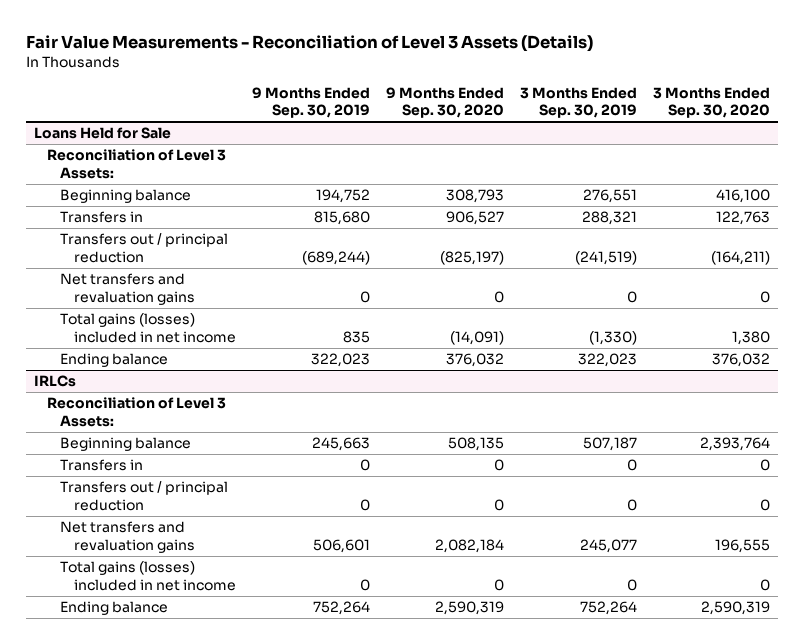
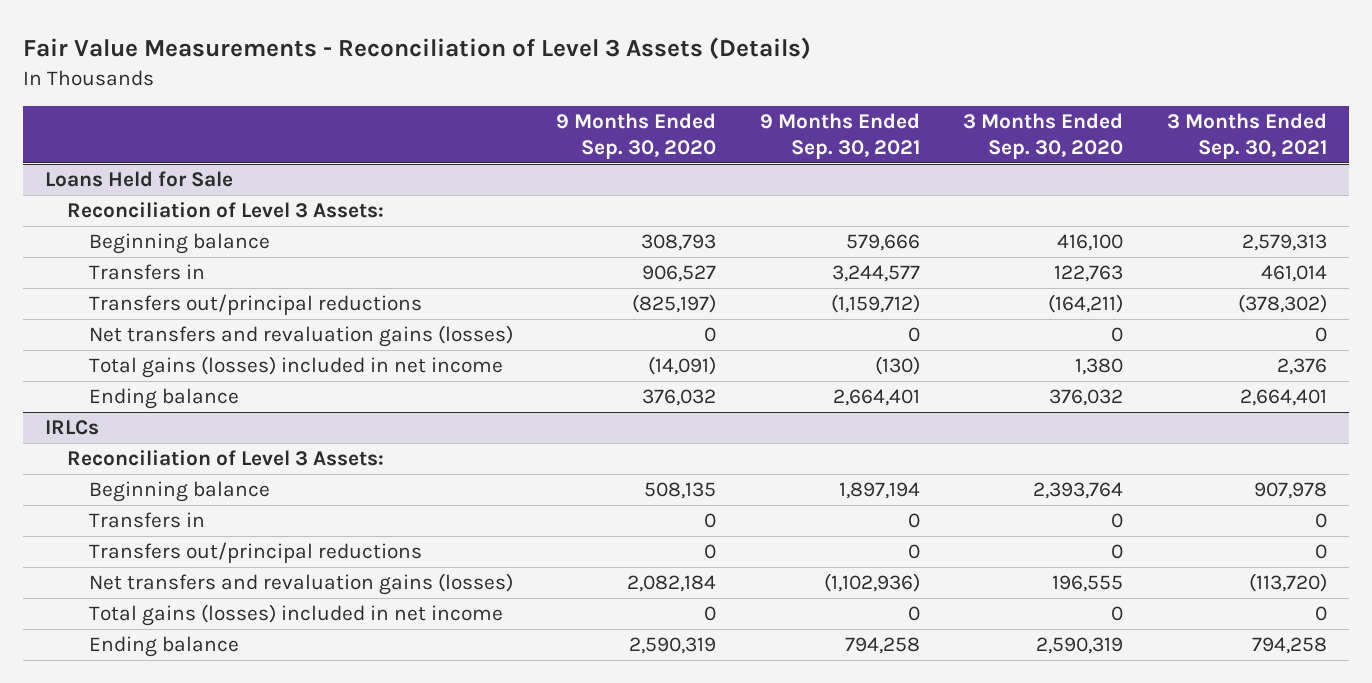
- | 9 Months Ended Sep. 30, 2019 | 9 Months Ended Sep. 30, 2020 | 3 Months Ended Sep. 30, 2019 | 3 Months Ended Sep. 30, 2020
+ | 9 Months Ended Sep. 30, 2020 | 9 Months Ended Sep. 30, 2021 | 3 Months Ended Sep. 30, 2020 | 3 Months Ended Sep. 30, 2021
@ Loans Held for Sale
- Transfers out / principal reduction | (689,244) | (825,197) | (241,519) | (164,211)
- Net transfers and revaluation gains | 0 | 0 | 0 | 0
+ Transfers out/principal reductions | (825,197) | (1,159,712) | (164,211) | (378,302)
+ Net transfers and revaluation gains (losses) | 0 | 0 | 0 | 0
@ IRLCs
- Transfers out / principal reduction | 0 | 0 | 0 | 0
- Net transfers and revaluation gains | 506,601 | 2,082,184 | 245,077 | 196,555
+ Transfers out/principal reductions | 0 | 0 | 0 | 0
+ Net transfers and revaluation gains (losses) | 2,082,184 | (1,102,936) | 196,555 | (113,720)

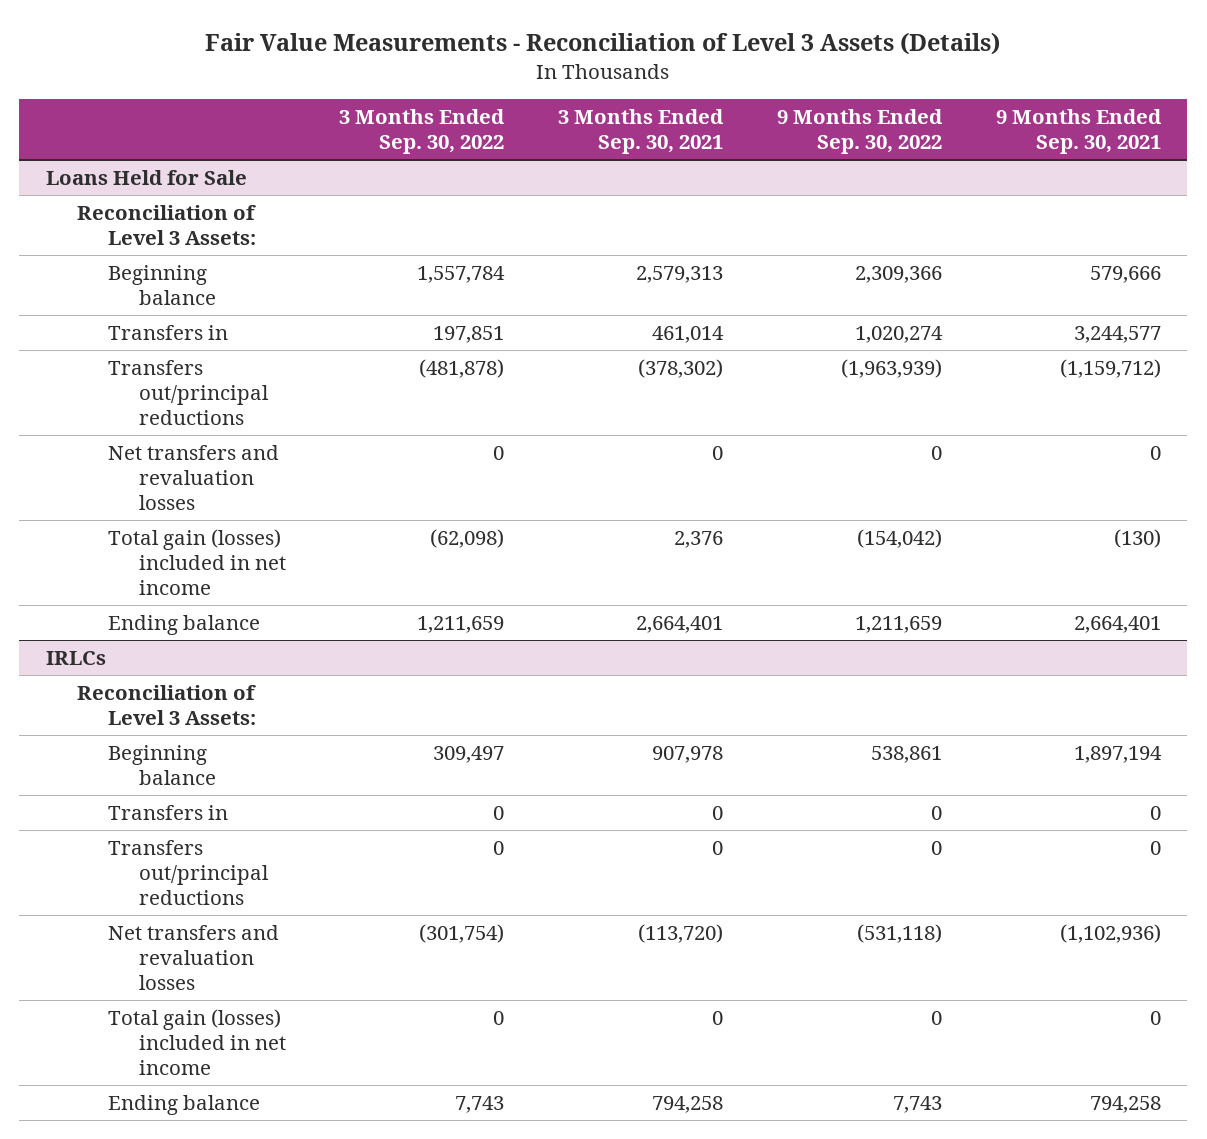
- | 9 Months Ended Sep. 30, 2020 | 9 Months Ended Sep. 30, 2021 | 3 Months Ended Sep. 30, 2020 | 3 Months Ended Sep. 30, 2021
+ | 3 Months Ended Sep. 30, 2022 | 3 Months Ended Sep. 30, 2021 | 9 Months Ended Sep. 30, 2022 | 9 Months Ended Sep. 30, 2021
@ Loans Held for Sale
- Net transfers and revaluation gains (losses) | 0 | 0 | 0 | 0
- Total gains (losses) included in net income | (14,091) | (130) | 1,380 | 2,376
+ Net transfers and revaluation losses | 0 | 0 | 0 | 0
+ Total gain (losses) included in net income | (62,098) | 2,376 | (154,042) | (130)
@ IRLCs
- Net transfers and revaluation gains (losses) | 2,082,184 | (1,102,936) | 196,555 | (113,720)
- Total gains (losses) included in net income | 0 | 0 | 0 | 0
+ Net transfers and revaluation losses | (301,754) | (113,720) | (531,118) | (1,102,936)
+ Total gain (losses) included in net income | 0 | 0 | 0 | 0

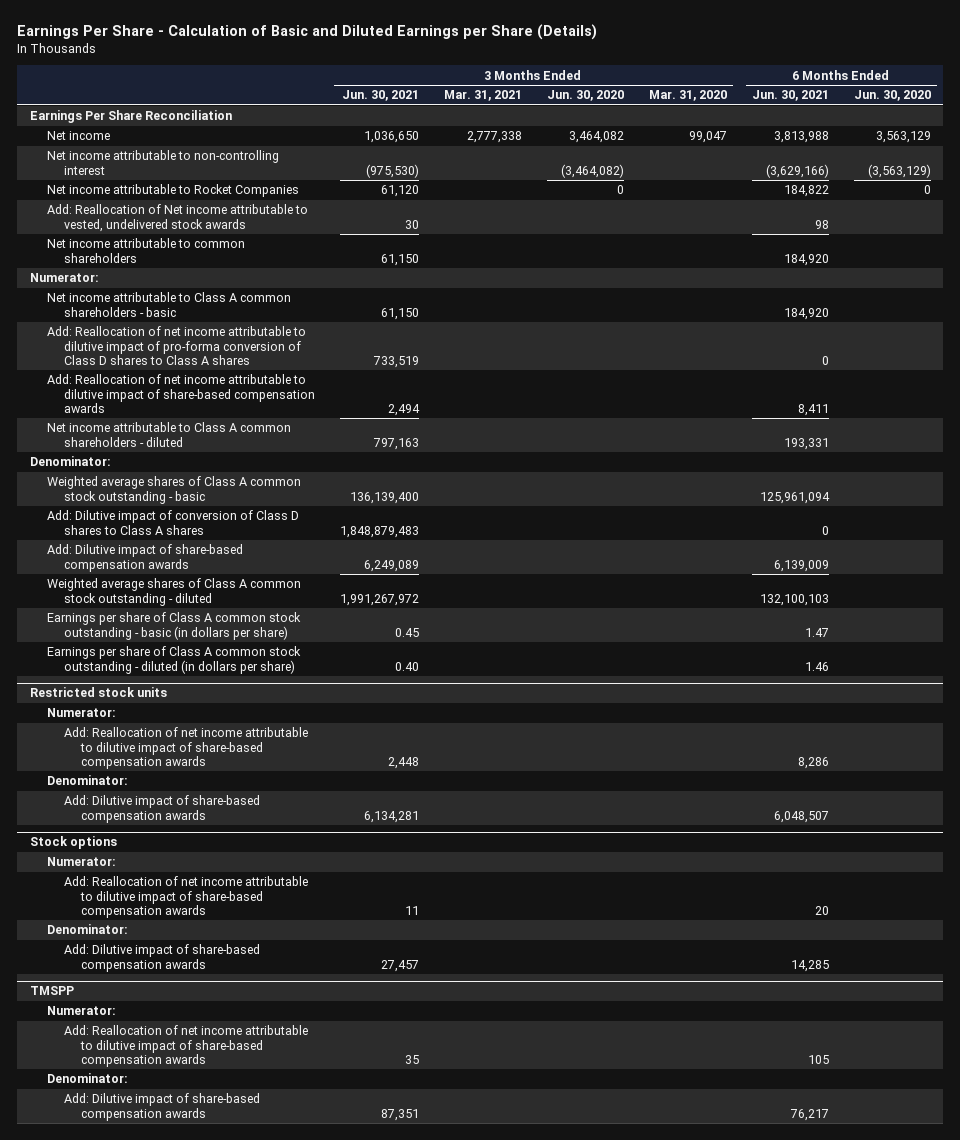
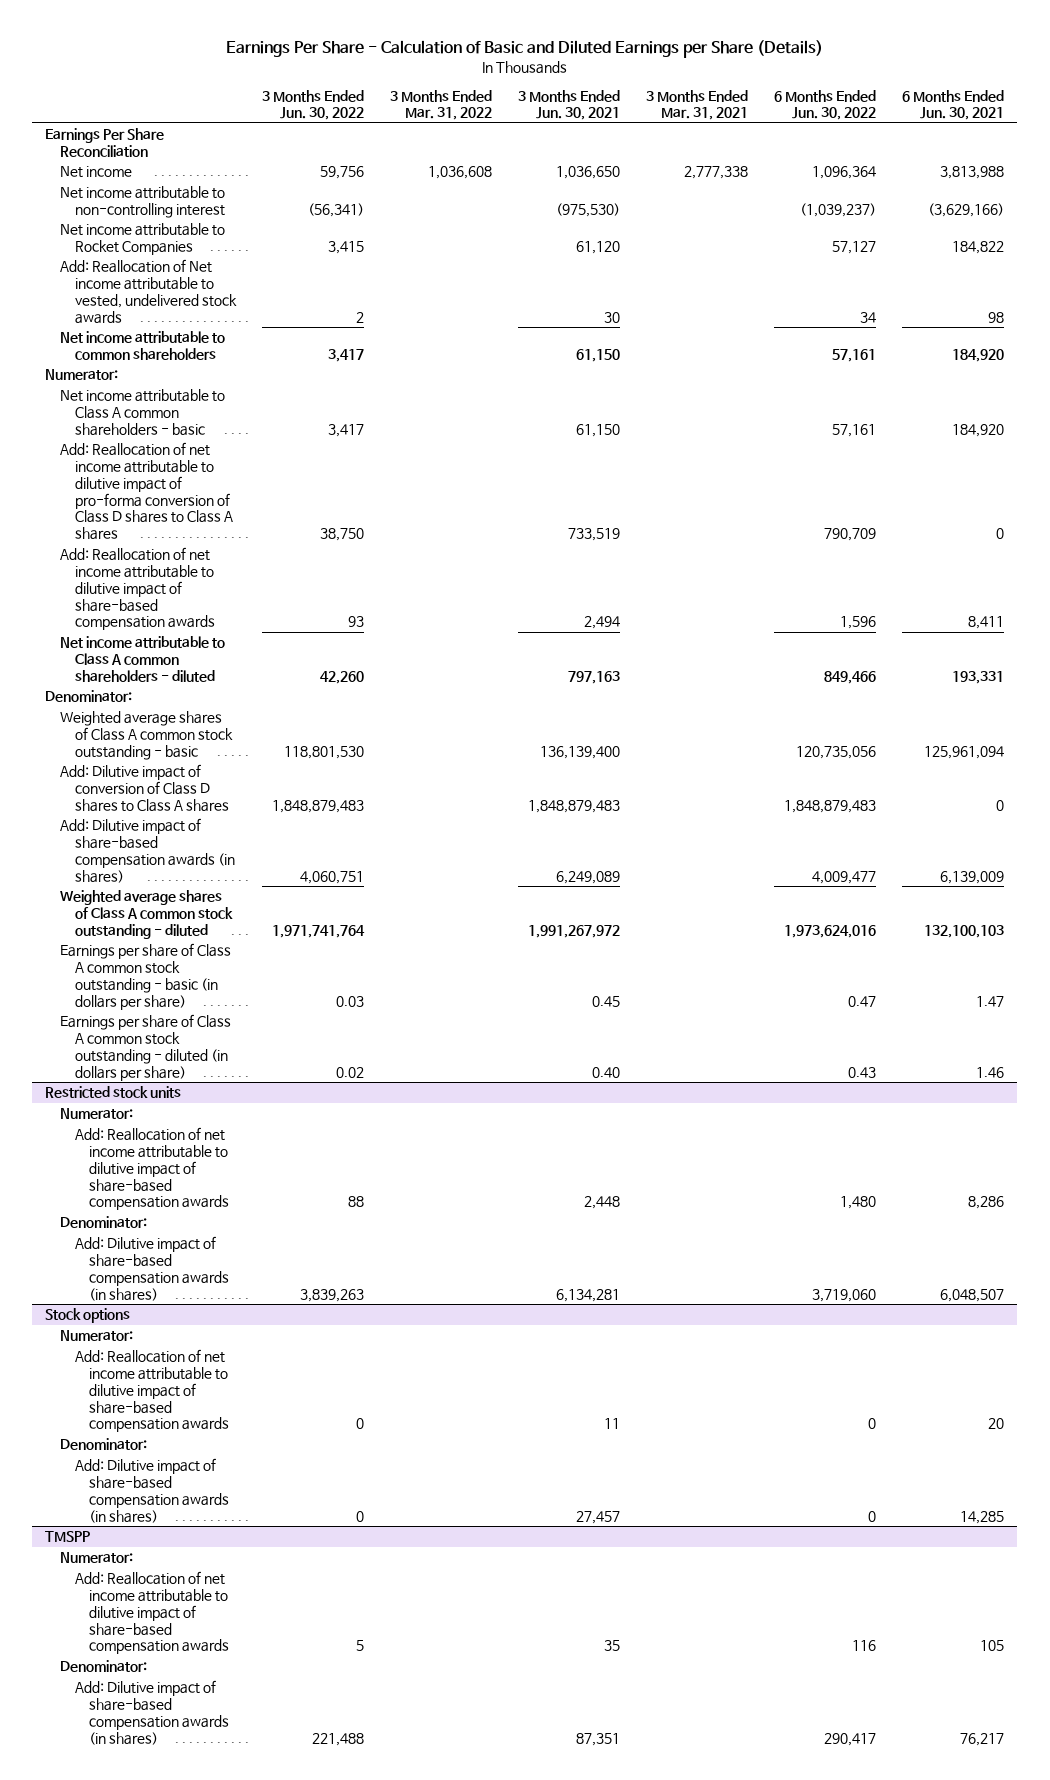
- | 3 Months Ended Jun. 30, 2021 | 3 Months Ended Mar. 31, 2021 | 3 Months Ended Jun. 30, 2020 | 3 Months Ended Mar. 31, 2020 | 6 Months Ended Jun. 30, 2021 | 6 Months Ended Jun. 30, 2020
+ | 3 Months Ended Jun. 30, 2022 | 3 Months Ended Mar. 31, 2022 | 3 Months Ended Jun. 30, 2021 | 3 Months Ended Mar. 31, 2021 | 6 Months Ended Jun. 30, 2022 | 6 Months Ended Jun. 30, 2021
- Add: Dilutive impact of share-based compensation awards | 6,249,089 | | | | 6,139,009 |
+ Add: Dilutive impact of share-based compensation awards (in shares) | 4,060,751 | | 6,249,089 | | 4,009,477 | 6,139,009
@ Restricted stock units
- Add: Dilutive impact of share-based compensation awards | 6,134,281 | | | | 6,048,507 |
+ Add: Dilutive impact of share-based compensation awards (in shares) | 3,839,263 | | 6,134,281 | | 3,719,060 | 6,048,507
@ Stock options
- Add: Dilutive impact of share-based compensation awards | 27,457 | | | | 14,285 |
+ Add: Dilutive impact of share-based compensation awards (in shares) | 0 | | 27,457 | | 0 | 14,285
@ TMSPP
- Add: Dilutive impact of share-based compensation awards | 87,351 | | | | 76,217 |
+ Add: Dilutive impact of share-based compensation awards (in shares) | 221,488 | | 87,351 | | 290,417 | 76,217

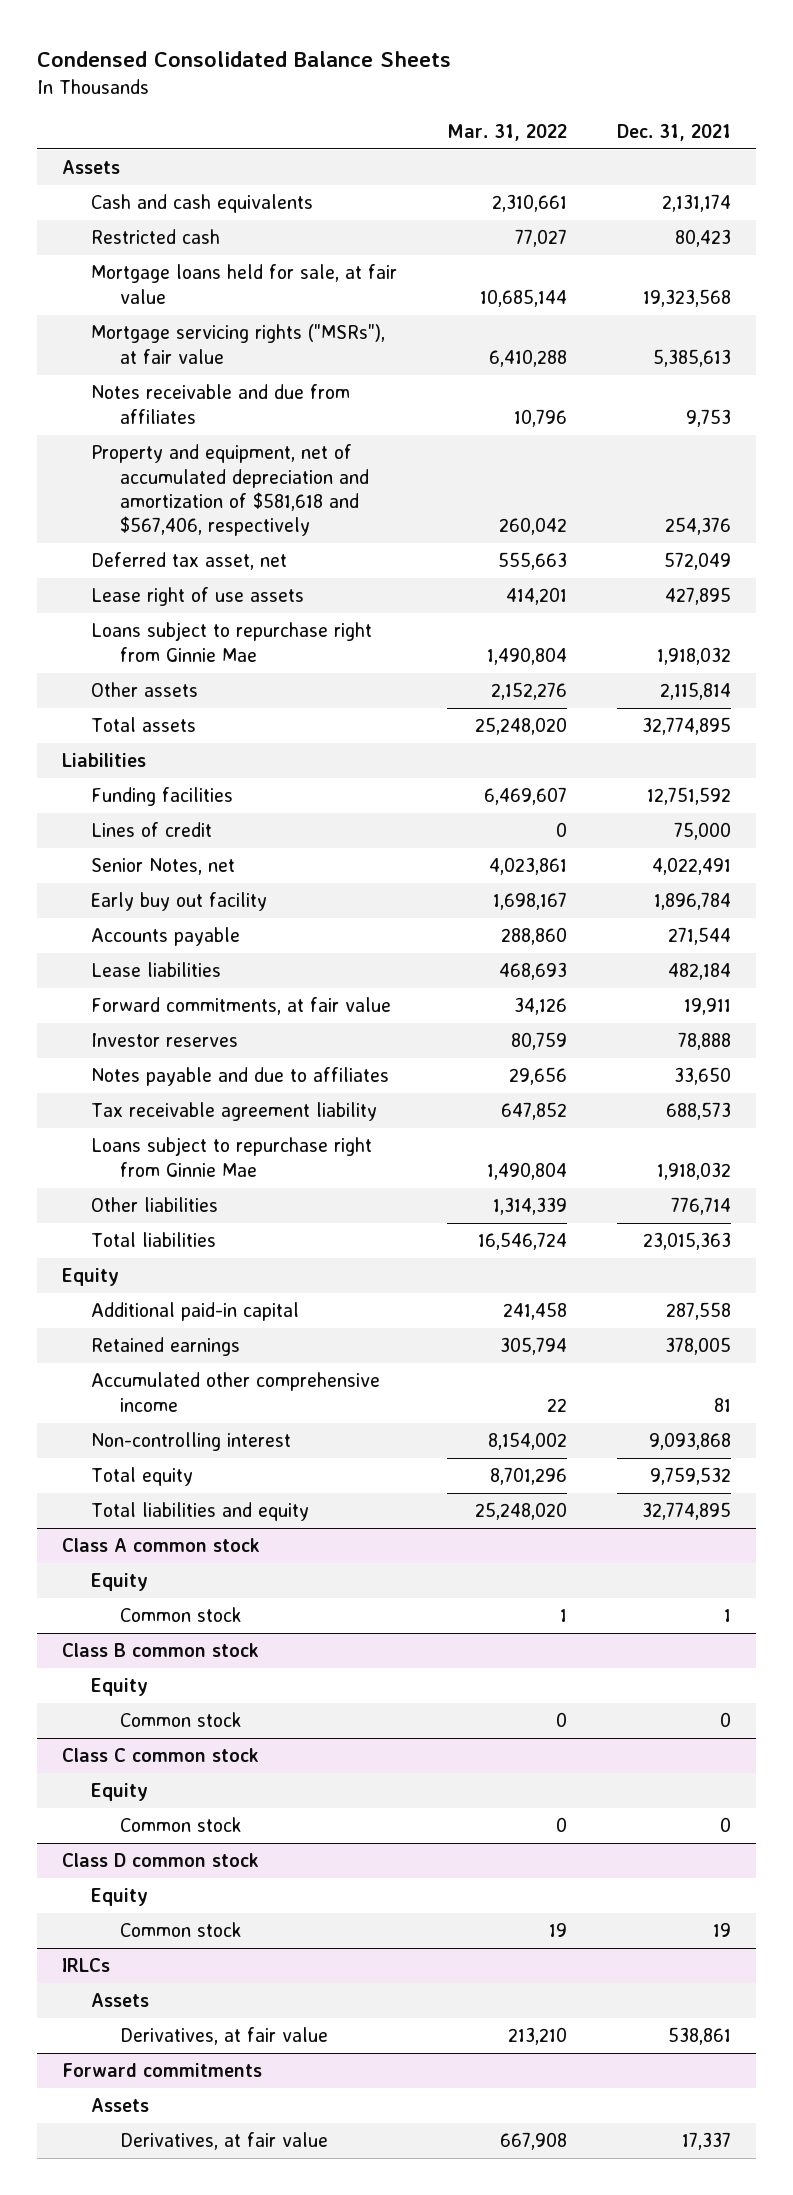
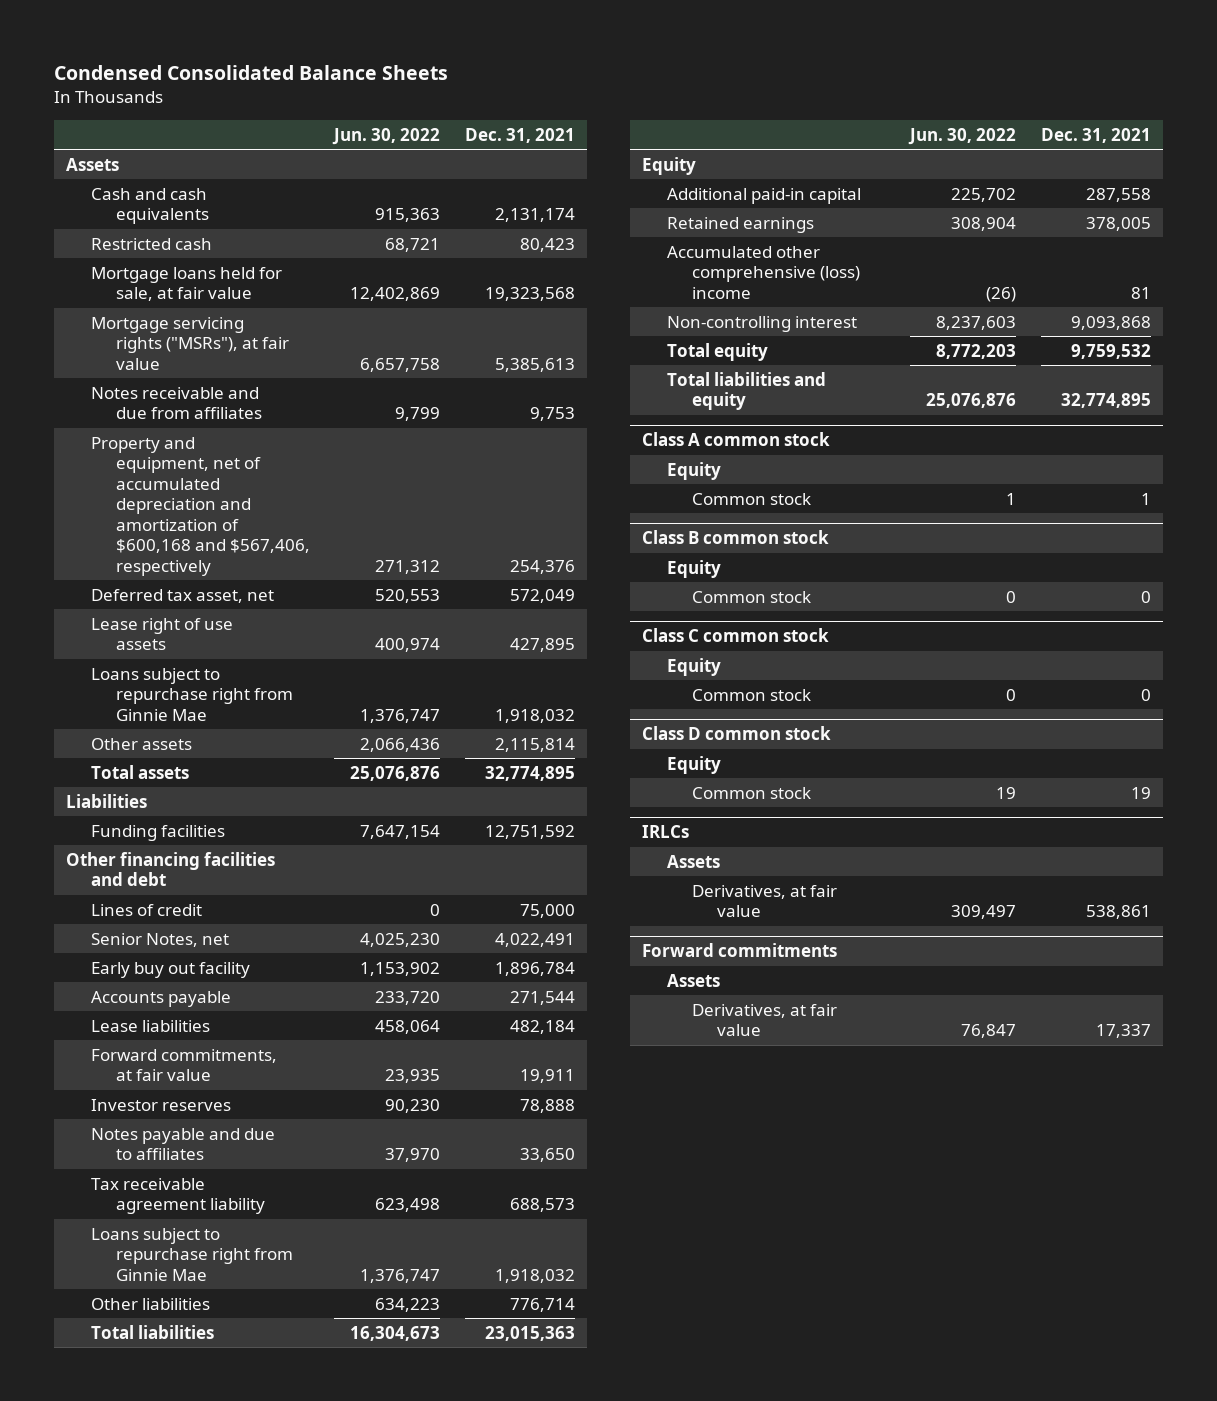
- | Mar. 31, 2022 | Dec. 31, 2021
+ | Jun. 30, 2022 | Dec. 31, 2021
- Property and equipment, net of accumulated depreciation and amortization of $581,618 and $567,406, respectively | 260,042 | 254,376
+ Property and equipment, net of accumulated depreciation and amortization of $600,168 and $567,406, respectively | 271,312 | 254,376
+ Other financing facilities and debt
- Accumulated other comprehensive income | 22 | 81
+ Accumulated other comprehensive (loss) income | (26) | 81

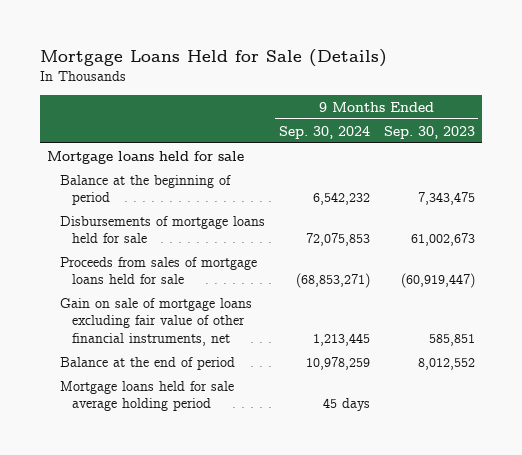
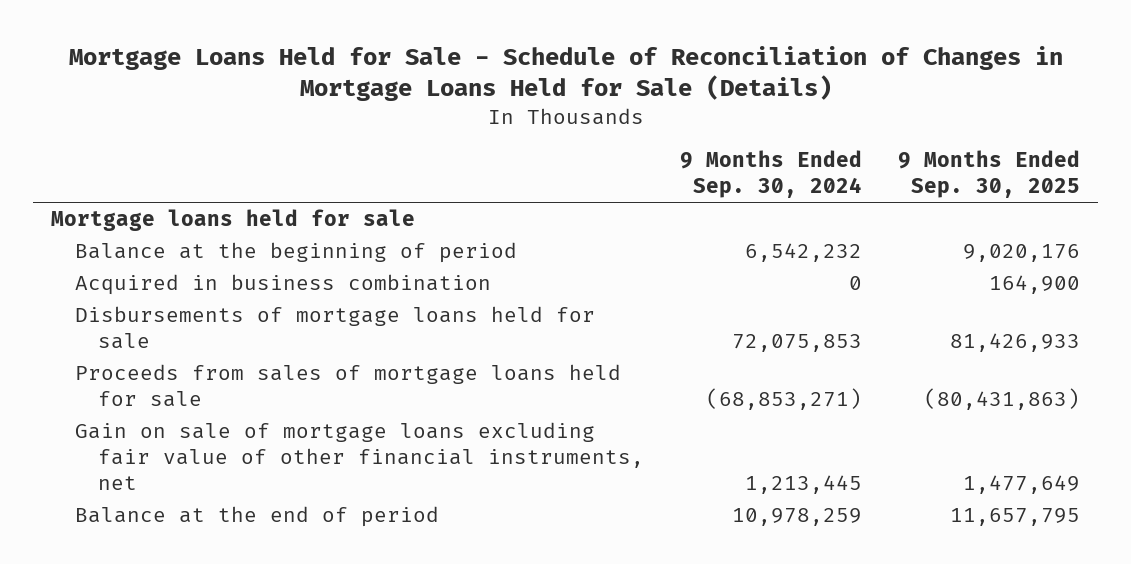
- Mortgage Loans Held for Sale (Details)
+ Mortgage Loans Held for Sale - Schedule of Reconciliation of Changes in Mortgage Loans Held for Sale (Details)
- | 9 Months Ended Sep. 30, 2024 | 9 Months Ended Sep. 30, 2023
+ | 9 Months Ended Sep. 30, 2024 | 9 Months Ended Sep. 30, 2025
+ Acquired in business combination | 0 | 164,900
- Mortgage loans held for sale average holding period | 45 days |

